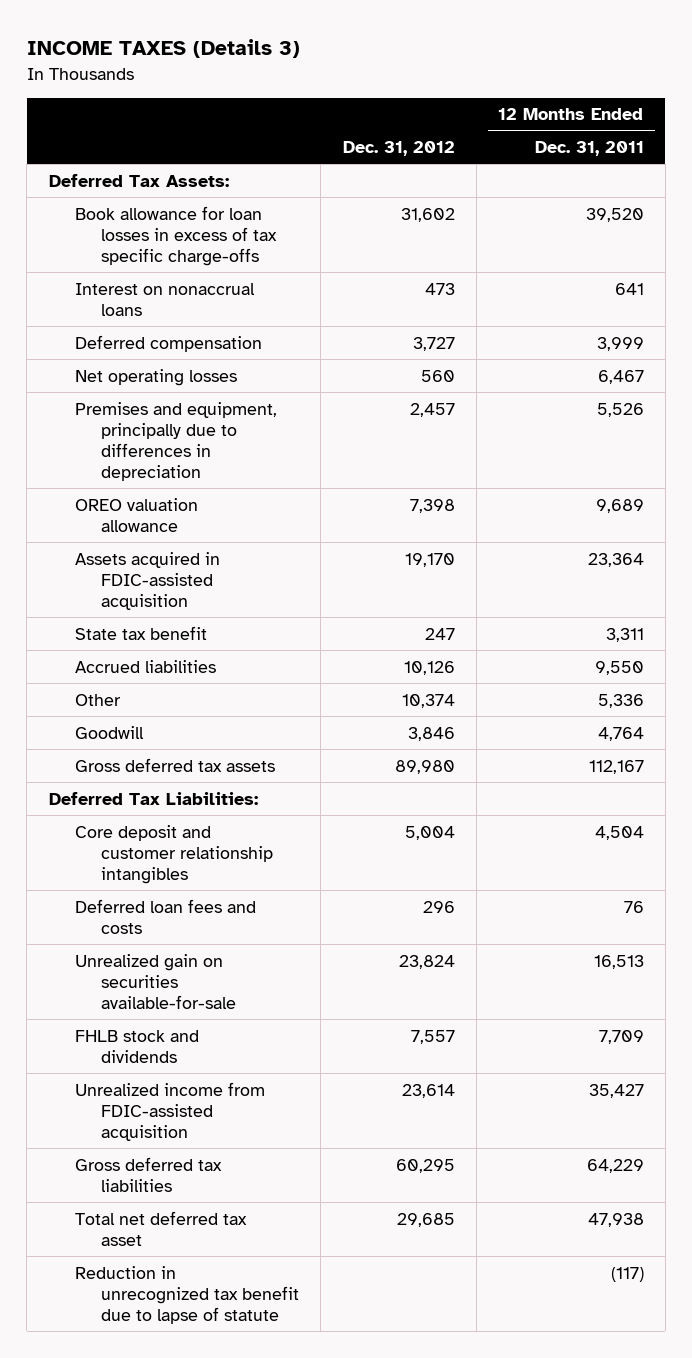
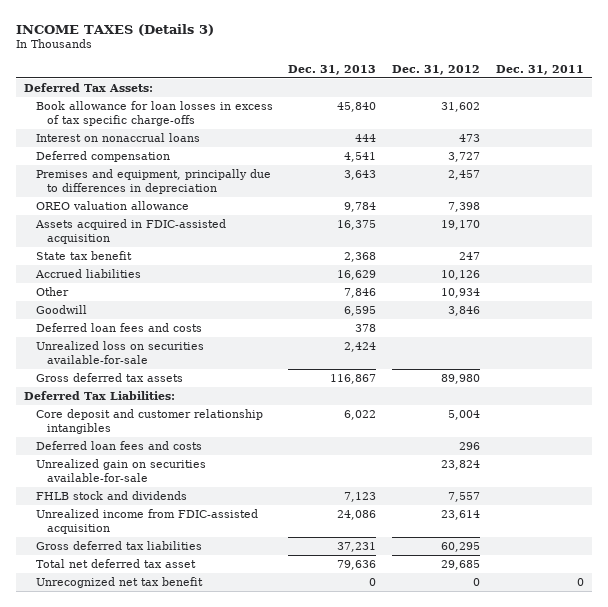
- | Dec. 31, 2012 | 12 Months Ended Dec. 31, 2011
+ | Dec. 31, 2013 | Dec. 31, 2012 | Dec. 31, 2011
- Net operating losses | 560 | 6,467
- Other | 10,374 | 5,336
+ Other | 7,846 | 10,934 |
+ Deferred loan fees and costs | 378 | |
+ Unrealized loss on securities available-for-sale | 2,424 | |
- Reduction in unrecognized tax benefit due to lapse of statute | | (117)
+ Unrecognized net tax benefit | 0 | 0 | 0

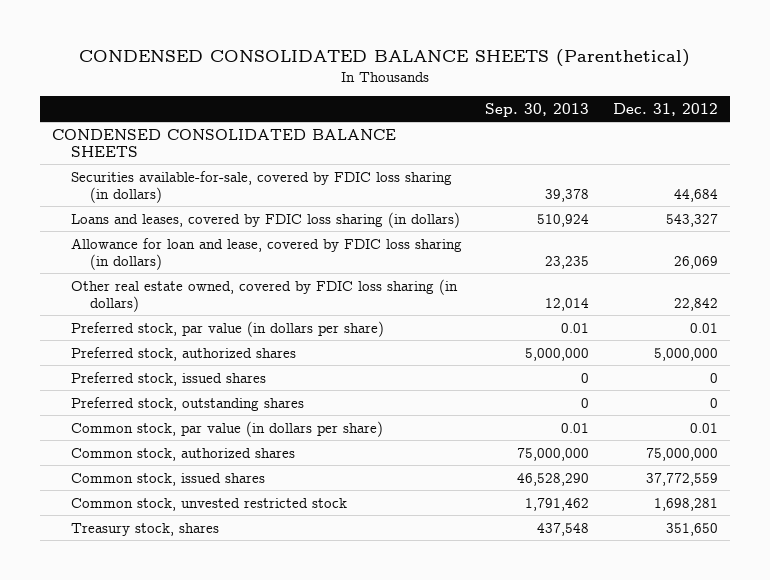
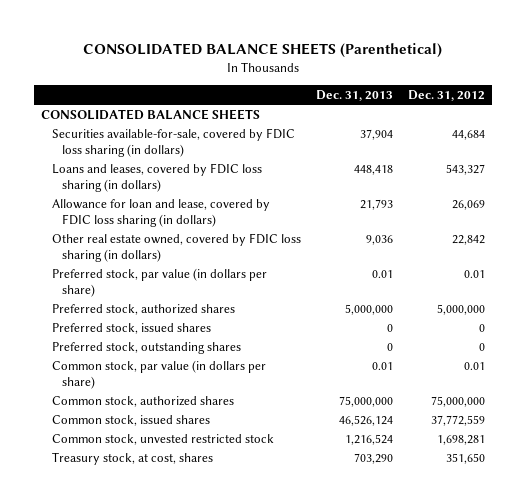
- CONDENSED CONSOLIDATED BALANCE SHEETS (Parenthetical)
+ CONSOLIDATED BALANCE SHEETS (Parenthetical)
- | Sep. 30, 2013 | Dec. 31, 2012
+ | Dec. 31, 2013 | Dec. 31, 2012
- CONDENSED CONSOLIDATED BALANCE SHEETS
+ CONSOLIDATED BALANCE SHEETS
- Treasury stock, shares | 437,548 | 351,650
+ Treasury stock, at cost, shares | 703,290 | 351,650

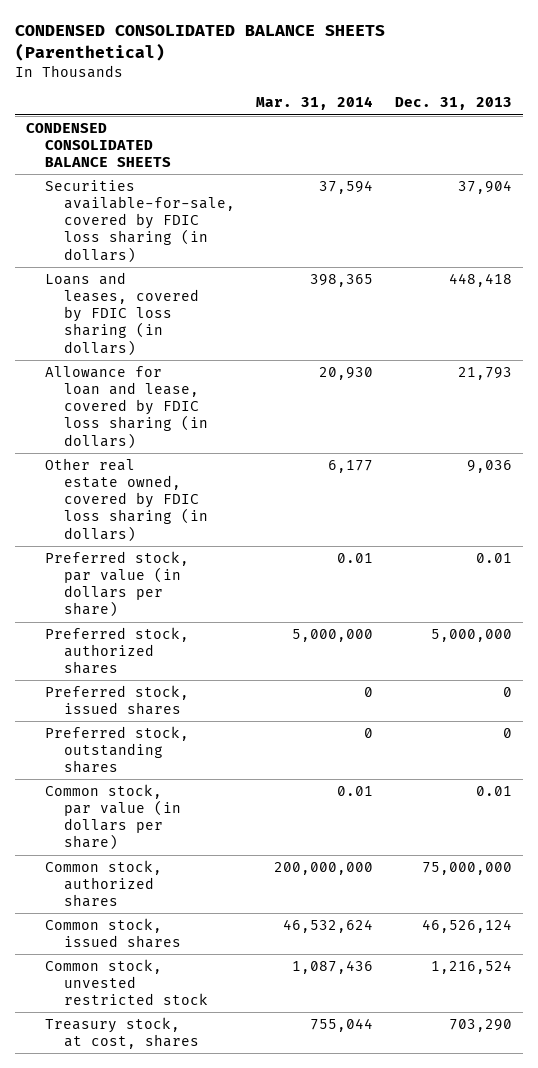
- CONSOLIDATED BALANCE SHEETS (Parenthetical)
+ CONDENSED CONSOLIDATED BALANCE SHEETS (Parenthetical)
- | Dec. 31, 2013 | Dec. 31, 2012
+ | Mar. 31, 2014 | Dec. 31, 2013
- CONSOLIDATED BALANCE SHEETS
+ CONDENSED CONSOLIDATED BALANCE SHEETS

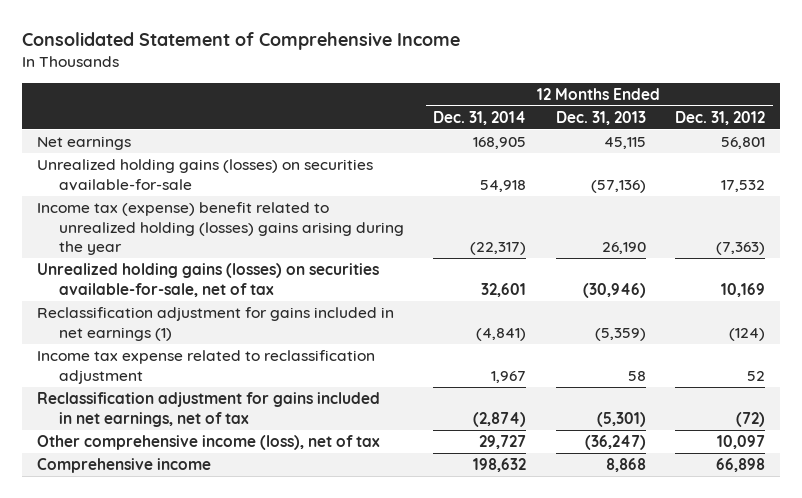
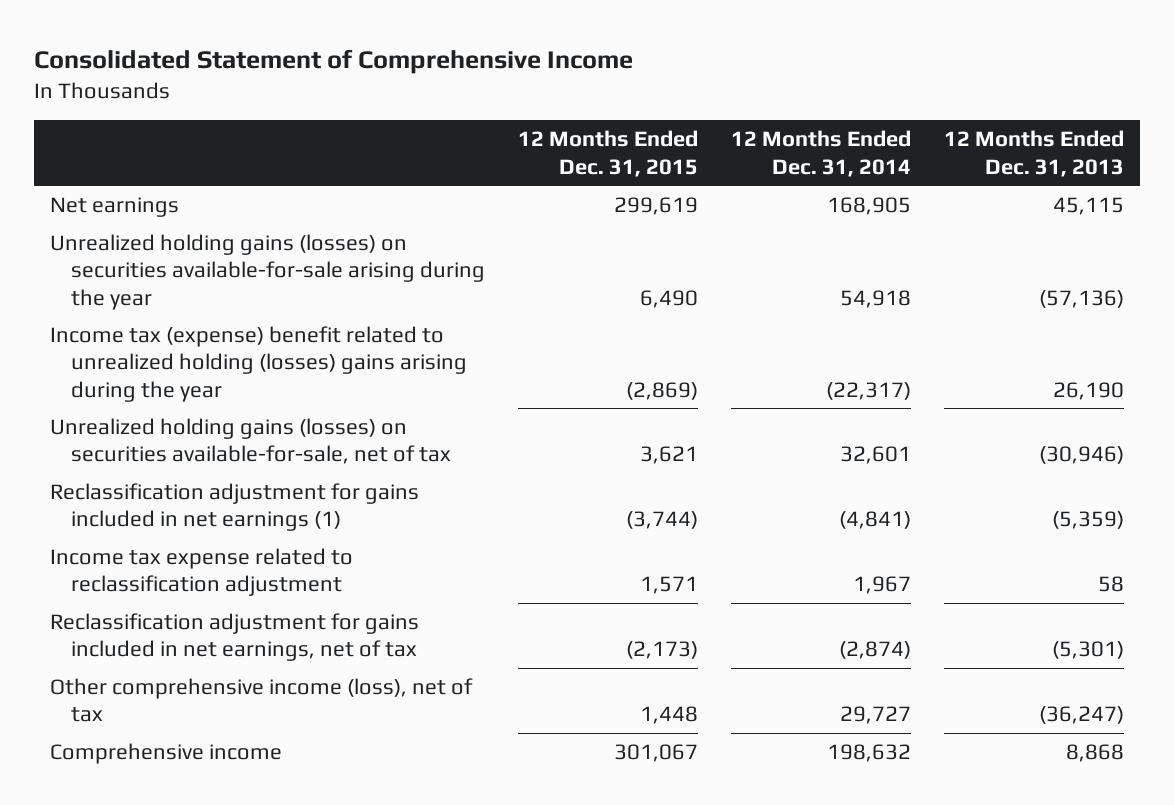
- | 12 Months Ended Dec. 31, 2014 | 12 Months Ended Dec. 31, 2013 | 12 Months Ended Dec. 31, 2012
+ | 12 Months Ended Dec. 31, 2015 | 12 Months Ended Dec. 31, 2014 | 12 Months Ended Dec. 31, 2013
- Unrealized holding gains (losses) on securities available-for-sale | 54,918 | (57,136) | 17,532
+ Unrealized holding gains (losses) on securities available-for-sale arising during the year | 6,490 | 54,918 | (57,136)

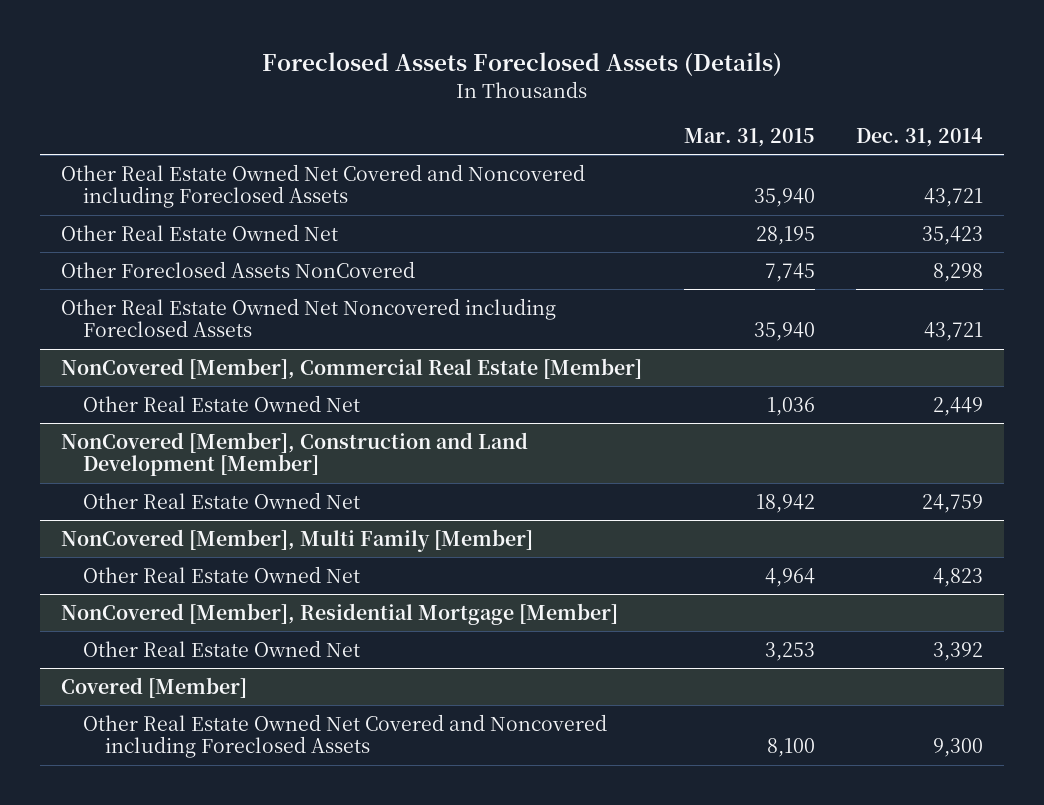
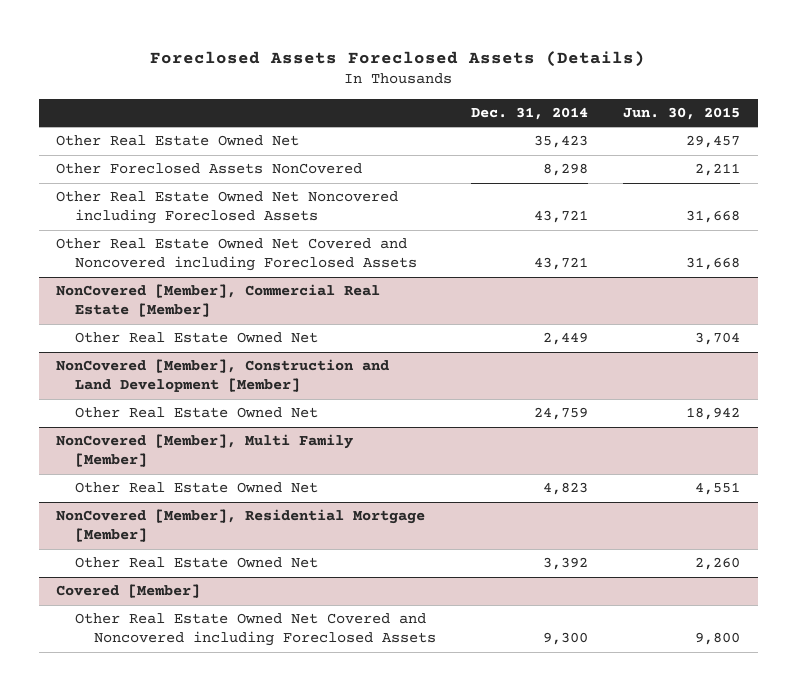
- | Mar. 31, 2015 | Dec. 31, 2014
+ | Dec. 31, 2014 | Jun. 30, 2015
moved down: Other Real Estate Owned Net Covered and Noncovered including Foreclosed Assets | 43,721 | 31,668

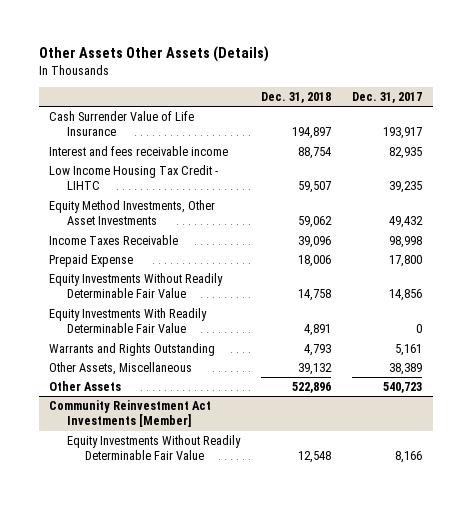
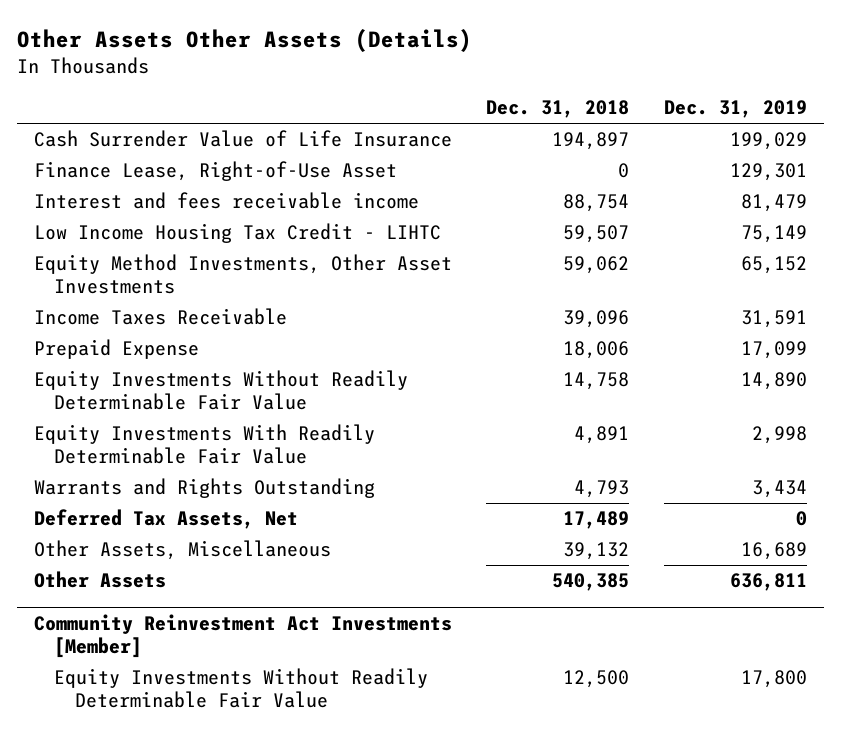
- | Dec. 31, 2018 | Dec. 31, 2017
+ | Dec. 31, 2018 | Dec. 31, 2019
+ Finance Lease, Right-of-Use Asset | 0 | 129,301
+ Deferred Tax Assets, Net | 17,489 | 0
- Other Assets | 522,896 | 540,723
+ Other Assets | 540,385 | 636,811
@ Community Reinvestment Act Investments [Member]
- Equity Investments Without Readily Determinable Fair Value | 12,548 | 8,166
+ Equity Investments Without Readily Determinable Fair Value | 12,500 | 17,800

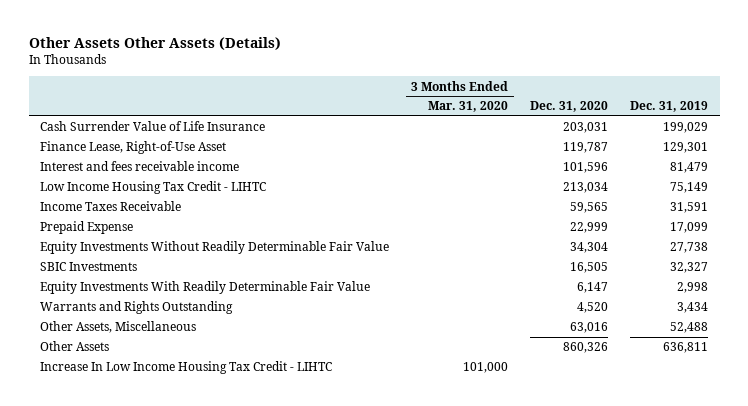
- | Dec. 31, 2018 | Dec. 31, 2019
+ | 3 Months Ended Mar. 31, 2020 | Dec. 31, 2020 | Dec. 31, 2019
- Equity Method Investments, Other Asset Investments | 59,062 | 65,152
- Equity Investments Without Readily Determinable Fair Value | 14,758 | 14,890
+ Equity Investments Without Readily Determinable Fair Value | | 34,304 | 27,738
+ SBIC Investments | | 16,505 | 32,327
- Deferred Tax Assets, Net | 17,489 | 0
- Other Assets, Miscellaneous | 39,132 | 16,689
+ Other Assets, Miscellaneous | | 63,016 | 52,488
- Community Reinvestment Act Investments [Member]
- Equity Investments Without Readily Determinable Fair Value | 12,500 | 17,800
+ Increase In Low Income Housing Tax Credit - LIHTC | 101,000 | |

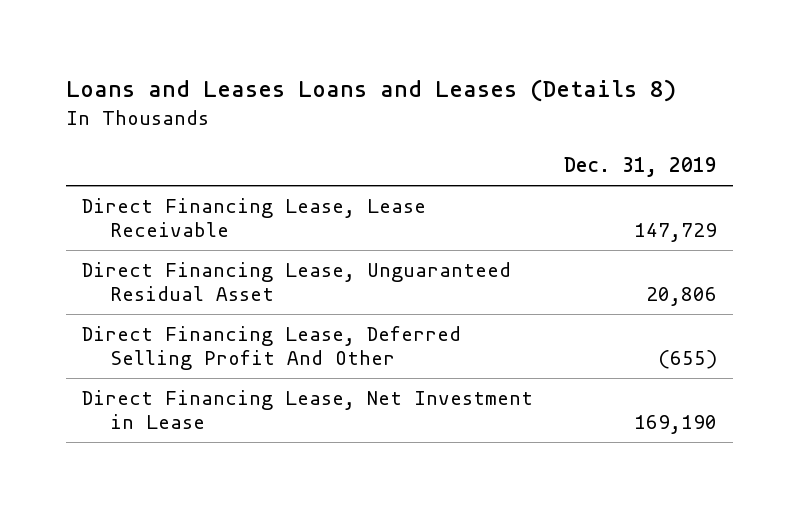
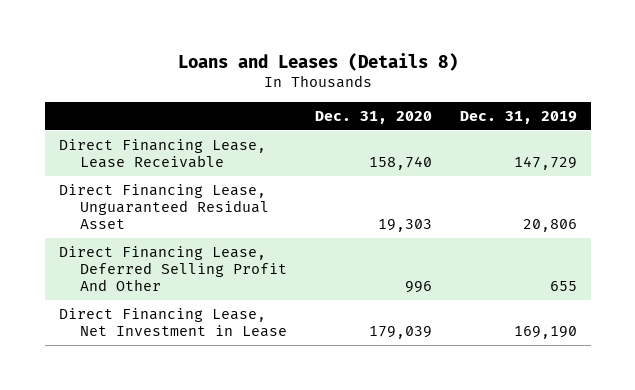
- Loans and Leases Loans and Leases (Details 8)
+ Loans and Leases (Details 8)
- | Dec. 31, 2019
+ | Dec. 31, 2020 | Dec. 31, 2019
- Direct Financing Lease, Deferred Selling Profit And Other | (655)
+ Direct Financing Lease, Deferred Selling Profit And Other | 996 | 655

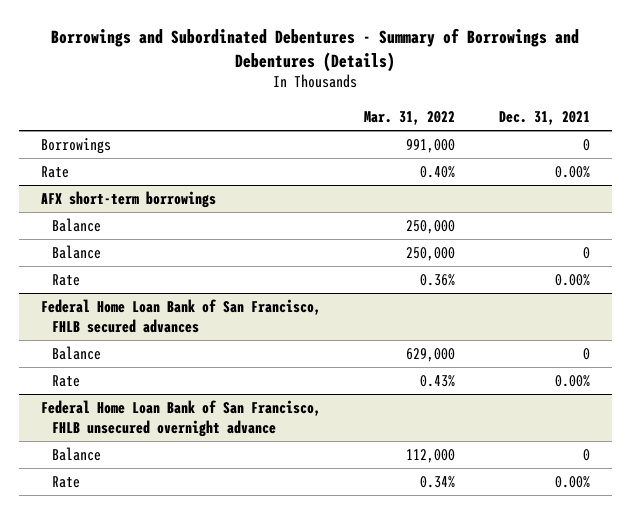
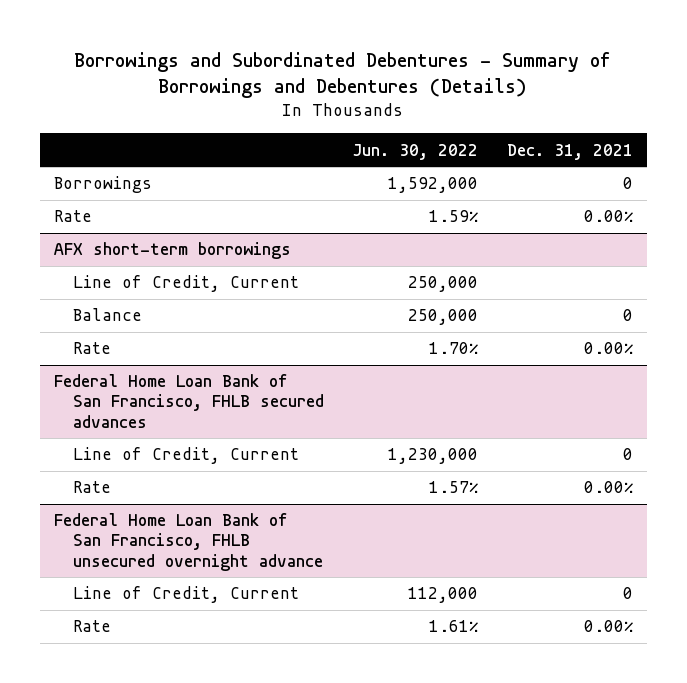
- | Mar. 31, 2022 | Dec. 31, 2021
+ | Jun. 30, 2022 | Dec. 31, 2021
@ AFX short-term borrowings
- Balance | 250,000 |
+ Line of Credit, Current | 250,000 |
@ Federal Home Loan Bank of San Francisco, FHLB secured advances
- Balance | 629,000 | 0
+ Line of Credit, Current | 1,230,000 | 0
@ Federal Home Loan Bank of San Francisco, FHLB unsecured overnight advance
- Balance | 112,000 | 0
+ Line of Credit, Current | 112,000 | 0

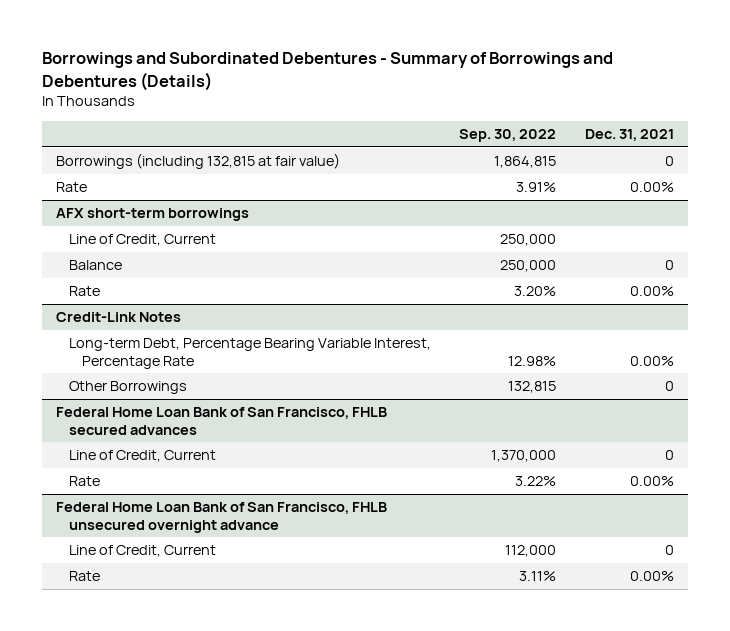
- | Jun. 30, 2022 | Dec. 31, 2021
+ | Sep. 30, 2022 | Dec. 31, 2021
- Borrowings | 1,592,000 | 0
+ Borrowings (including 132,815 at fair value) | 1,864,815 | 0
+ Credit-Link Notes
+ Long-term Debt, Percentage Bearing Variable Interest, Percentage Rate | 12.98% | 0.00%
+ Other Borrowings | 132,815 | 0

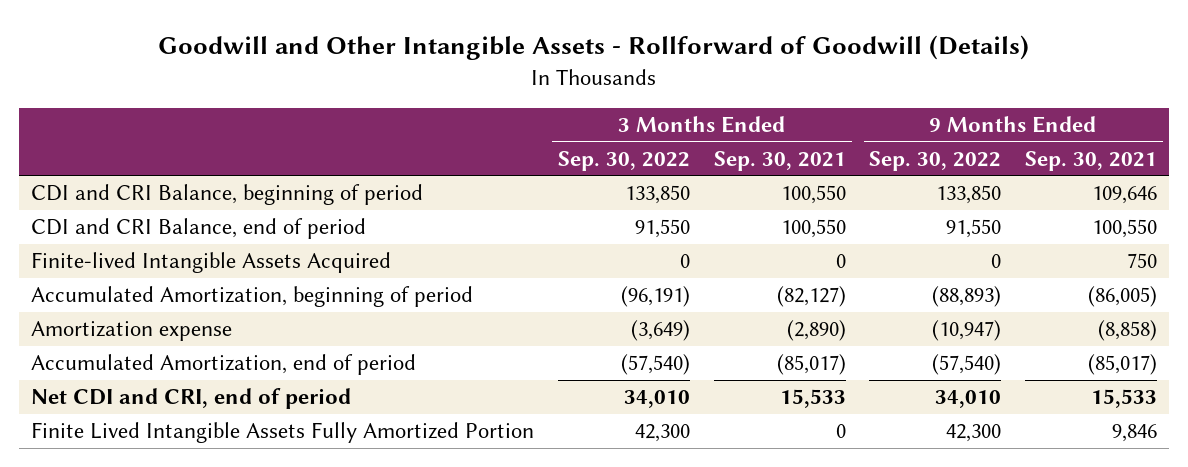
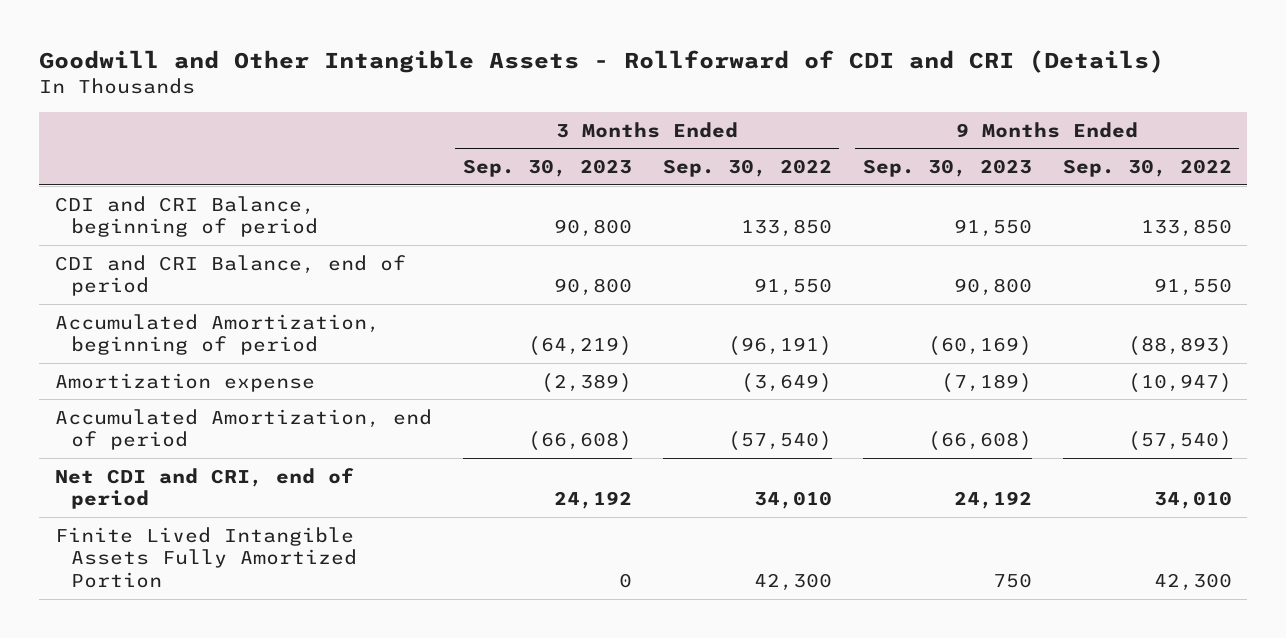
- Goodwill and Other Intangible Assets - Rollforward of Goodwill (Details)
+ Goodwill and Other Intangible Assets - Rollforward of CDI and CRI (Details)
- | 3 Months Ended Sep. 30, 2022 | 3 Months Ended Sep. 30, 2021 | 9 Months Ended Sep. 30, 2022 | 9 Months Ended Sep. 30, 2021
+ | 3 Months Ended Sep. 30, 2023 | 3 Months Ended Sep. 30, 2022 | 9 Months Ended Sep. 30, 2023 | 9 Months Ended Sep. 30, 2022
- Finite-lived Intangible Assets Acquired | 0 | 0 | 0 | 750

